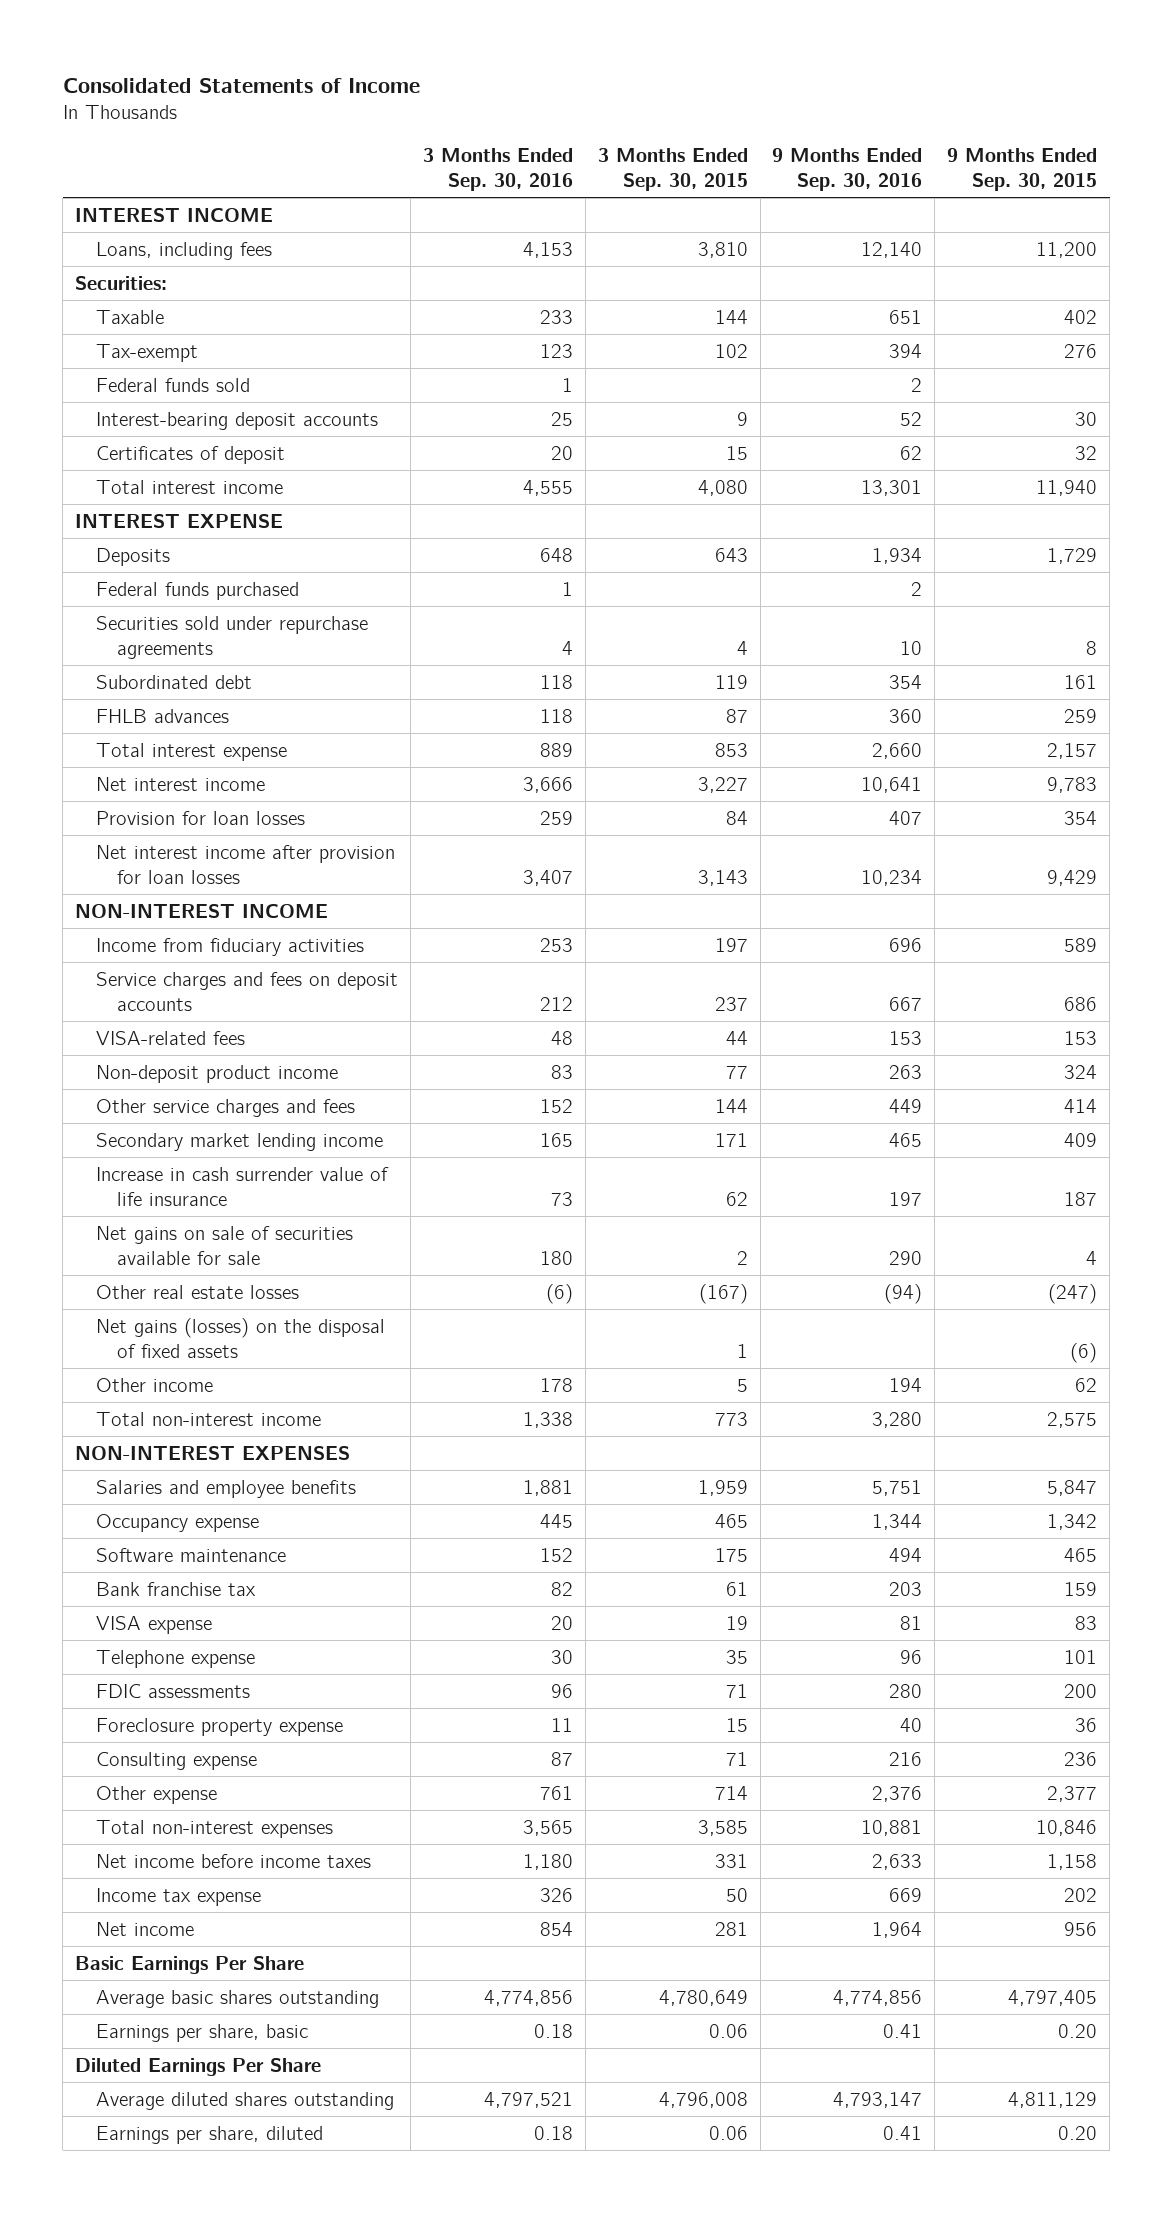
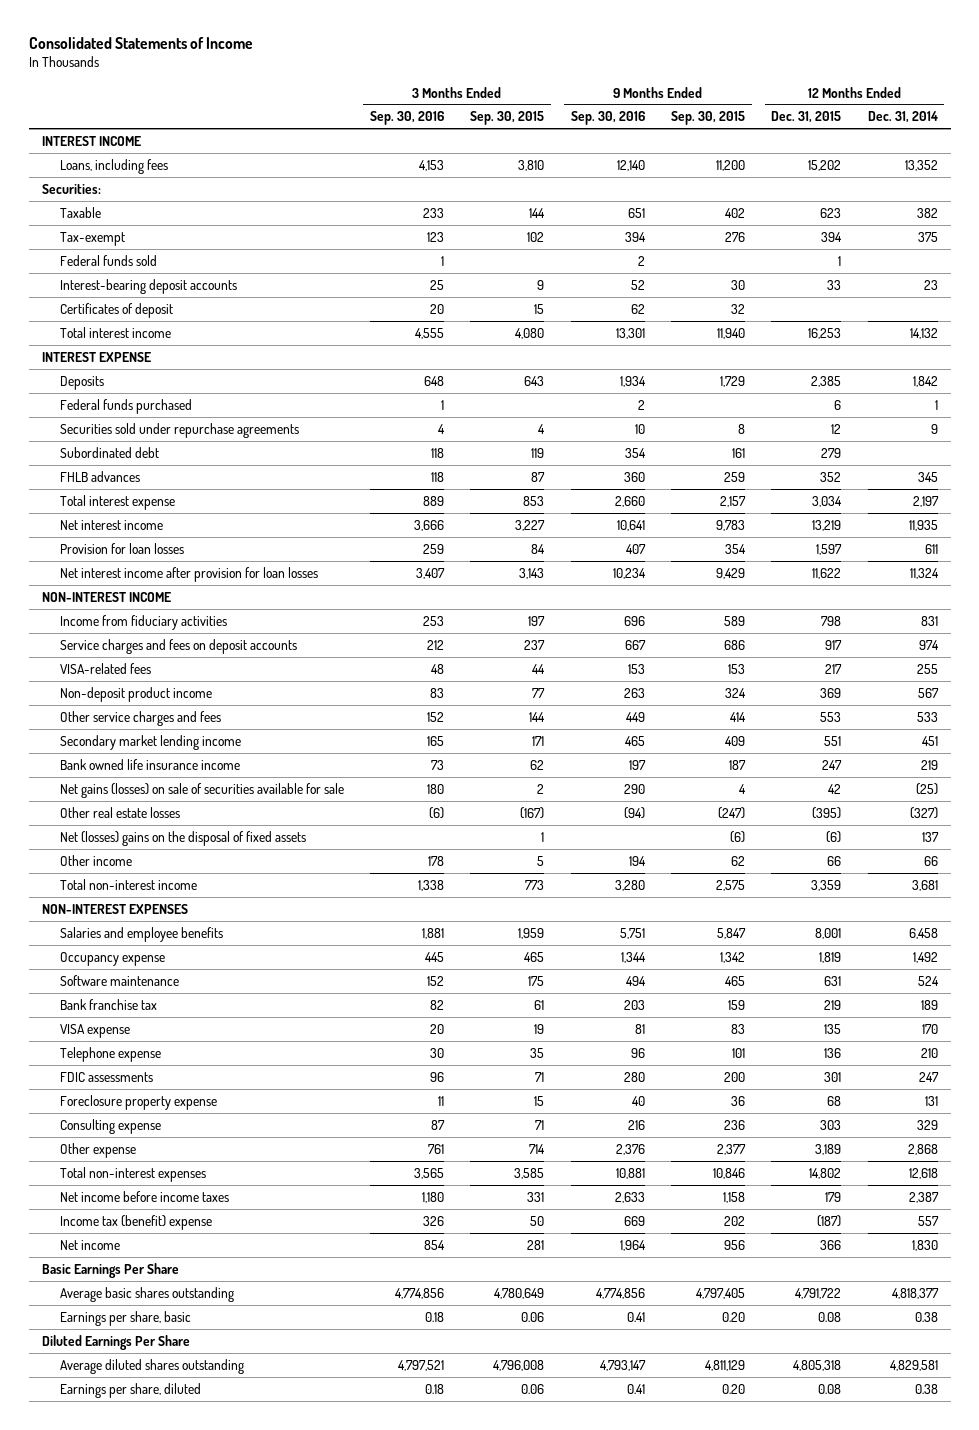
- | 3 Months Ended Sep. 30, 2016 | 3 Months Ended Sep. 30, 2015 | 9 Months Ended Sep. 30, 2016 | 9 Months Ended Sep. 30, 2015
+ | 3 Months Ended Sep. 30, 2016 | 3 Months Ended Sep. 30, 2015 | 9 Months Ended Sep. 30, 2016 | 9 Months Ended Sep. 30, 2015 | 12 Months Ended Dec. 31, 2015 | 12 Months Ended Dec. 31, 2014
- Increase in cash surrender value of life insurance | 73 | 62 | 197 | 187
- Net gains on sale of securities available for sale | 180 | 2 | 290 | 4
+ Bank owned life insurance income | 73 | 62 | 197 | 187 | 247 | 219
+ Net gains (losses) on sale of securities available for sale | 180 | 2 | 290 | 4 | 42 | (25)
- Net gains (losses) on the disposal of fixed assets | | 1 | | (6)
+ Net (losses) gains on the disposal of fixed assets | | 1 | | (6) | (6) | 137
- Income tax expense | 326 | 50 | 669 | 202
+ Income tax (benefit) expense | 326 | 50 | 669 | 202 | (187) | 557

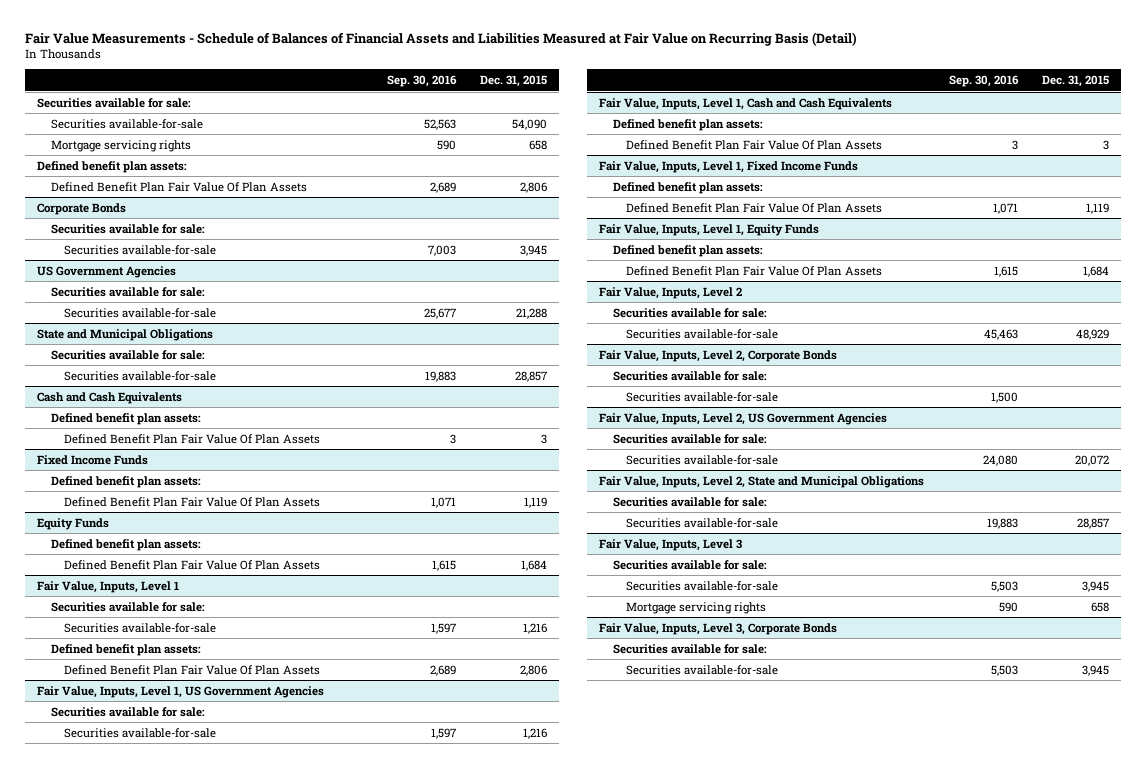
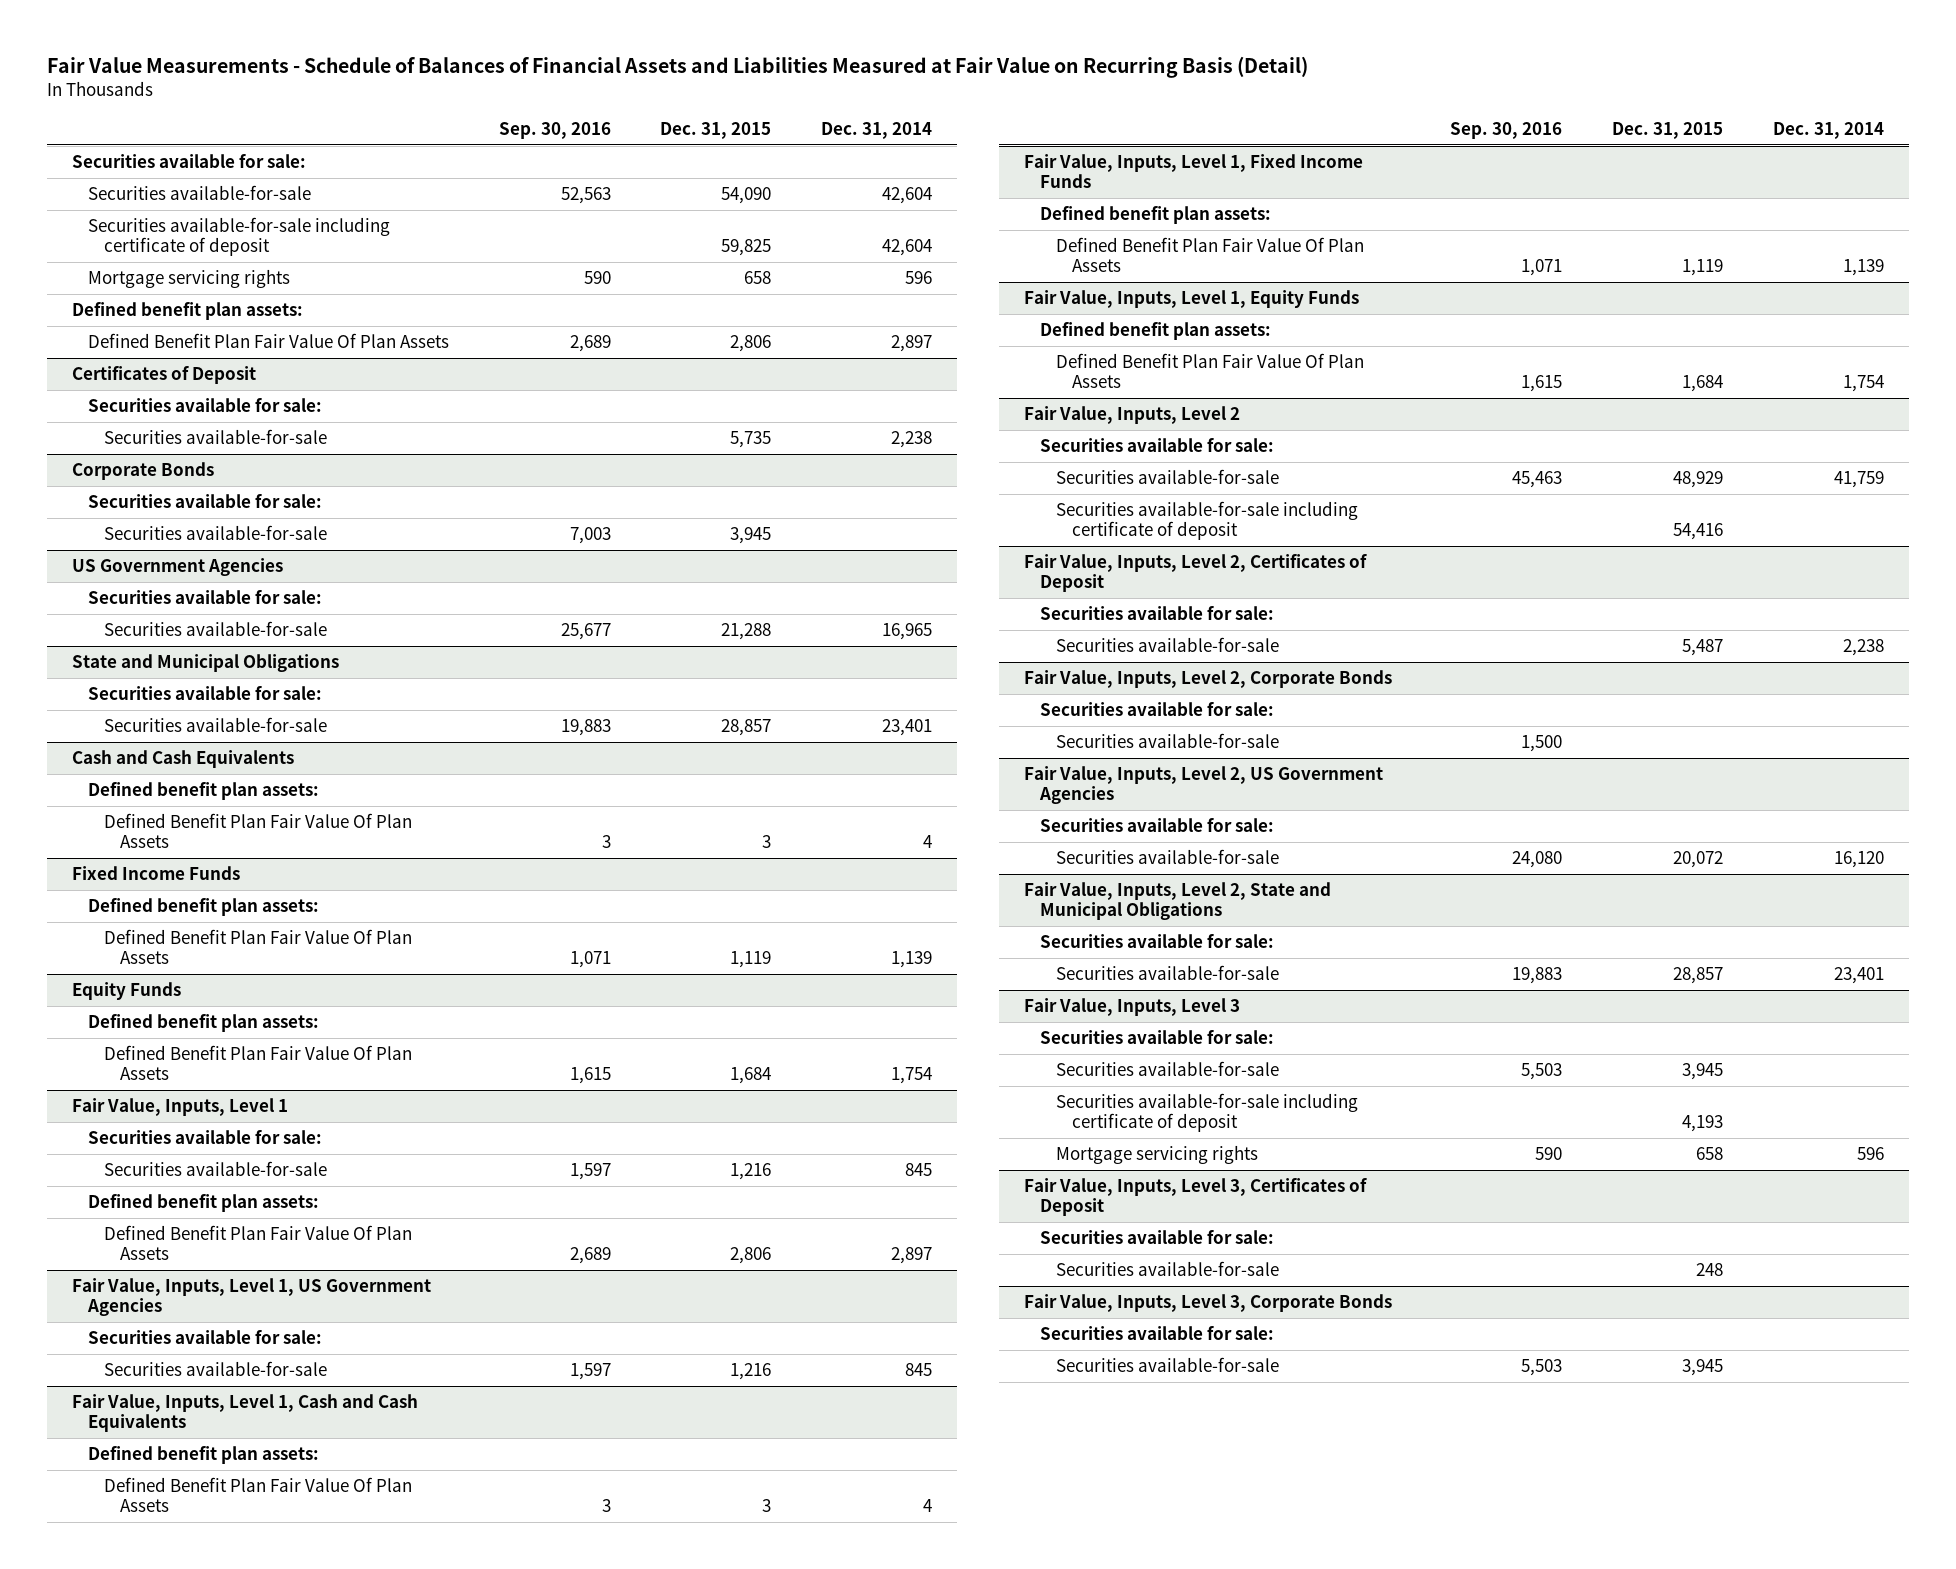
- | Sep. 30, 2016 | Dec. 31, 2015
+ | Sep. 30, 2016 | Dec. 31, 2015 | Dec. 31, 2014
+ Securities available-for-sale including certificate of deposit | | 59,825 | 42,604
+ Certificates of Deposit
+ Securities available for sale:
+ Securities available-for-sale | | 5,735 | 2,238
@ Fair Value, Inputs, Level 2
+ Securities available-for-sale including certificate of deposit | | 54,416 |
+ Fair Value, Inputs, Level 2, Certificates of Deposit
+ Securities available for sale:
+ Securities available-for-sale | | 5,487 | 2,238
@ Fair Value, Inputs, Level 3
+ Securities available-for-sale including certificate of deposit | | 4,193 |
+ Fair Value, Inputs, Level 3, Certificates of Deposit
+ Securities available for sale:
+ Securities available-for-sale | | 248 |

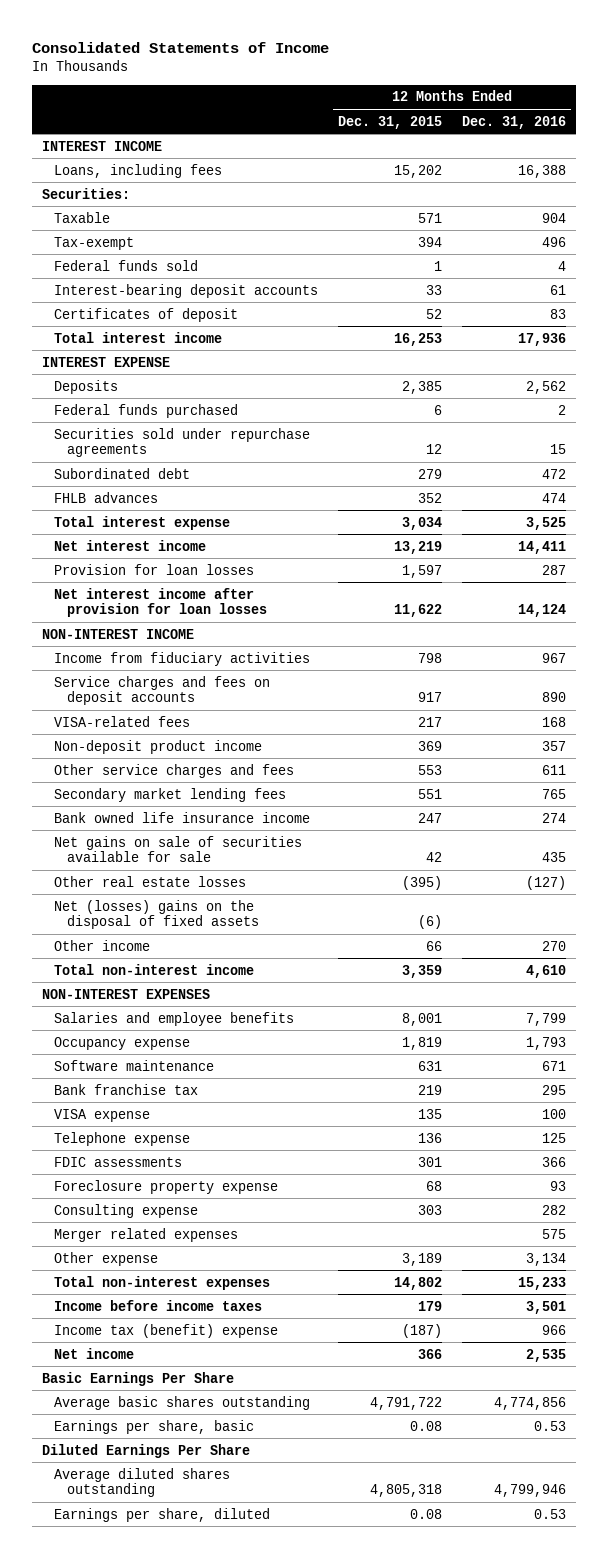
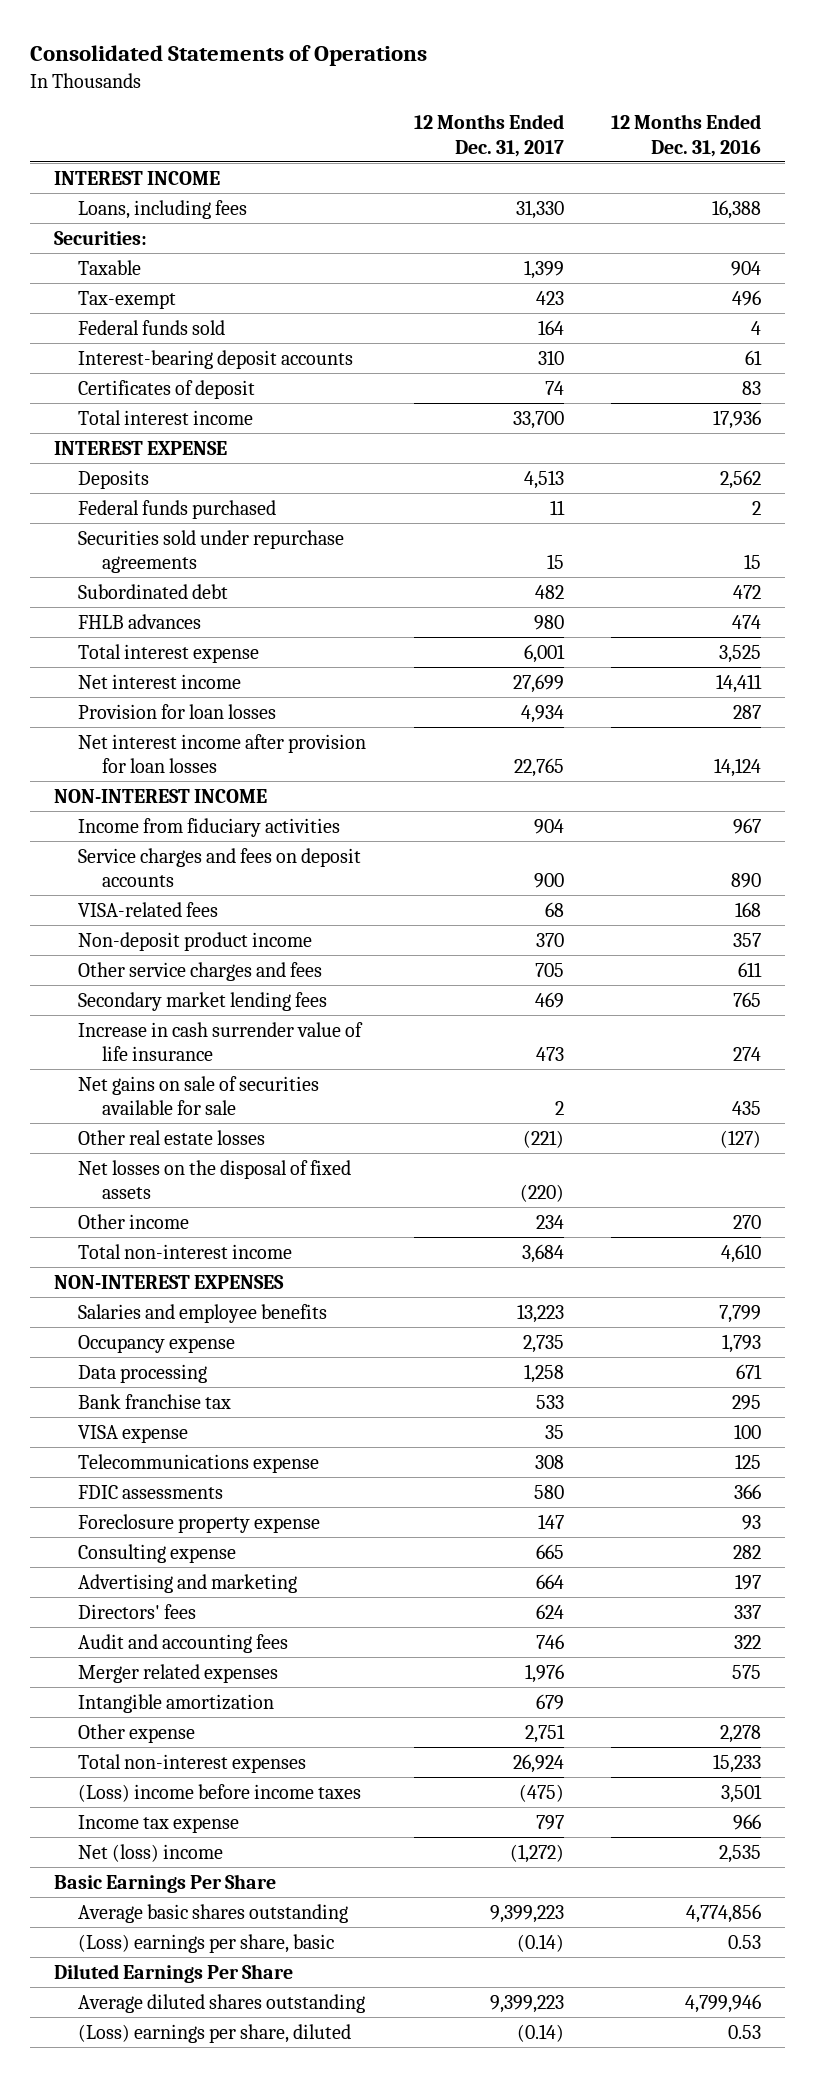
- Consolidated Statements of Income
+ Consolidated Statements of Operations
- | 12 Months Ended Dec. 31, 2015 | 12 Months Ended Dec. 31, 2016
+ | 12 Months Ended Dec. 31, 2017 | 12 Months Ended Dec. 31, 2016
- Bank owned life insurance income | 247 | 274
+ Increase in cash surrender value of life insurance | 473 | 274
- Net (losses) gains on the disposal of fixed assets | (6) |
+ Net losses on the disposal of fixed assets | (220) |
- Software maintenance | 631 | 671
+ Data processing | 1,258 | 671
- Telephone expense | 136 | 125
+ Telecommunications expense | 308 | 125
+ Advertising and marketing | 664 | 197
+ Directors' fees | 624 | 337
+ Audit and accounting fees | 746 | 322
- Other expense | 3,189 | 3,134
+ Intangible amortization | 679 |
+ Other expense | 2,751 | 2,278
- Income before income taxes | 179 | 3,501
- Income tax (benefit) expense | (187) | 966
- Net income | 366 | 2,535
+ (Loss) income before income taxes | (475) | 3,501
+ Income tax expense | 797 | 966
+ Net (loss) income | (1,272) | 2,535
- Earnings per share, basic | 0.08 | 0.53
+ (Loss) earnings per share, basic | (0.14) | 0.53
- Earnings per share, diluted | 0.08 | 0.53
+ (Loss) earnings per share, diluted | (0.14) | 0.53

